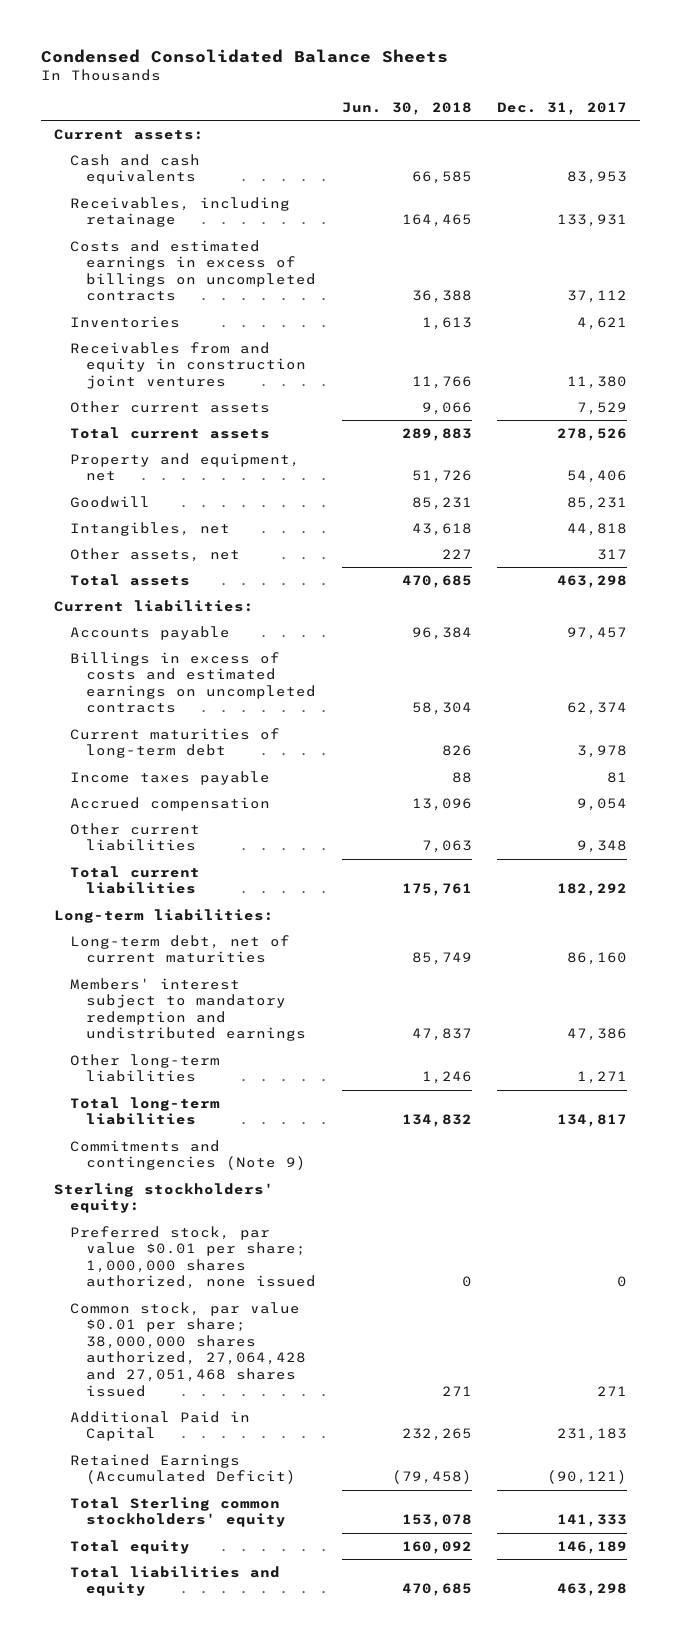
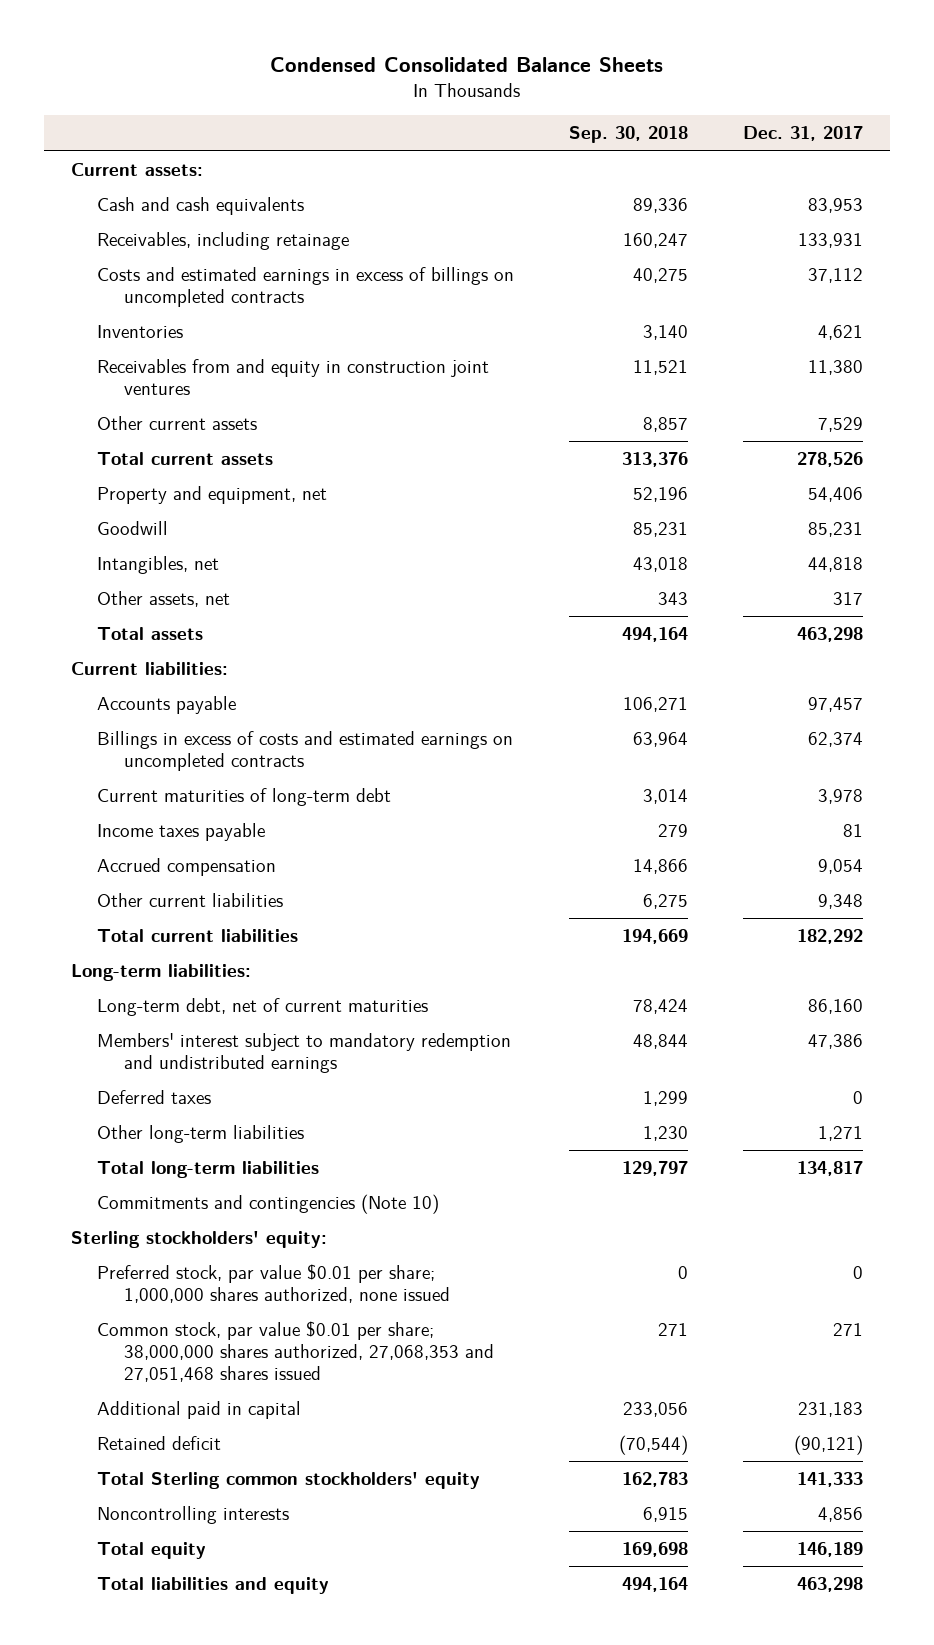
- | Jun. 30, 2018 | Dec. 31, 2017
+ | Sep. 30, 2018 | Dec. 31, 2017
+ Deferred taxes | 1,299 | 0
- Commitments and contingencies (Note 9)
+ Commitments and contingencies (Note 10)
- Common stock, par value $0.01 per share; 38,000,000 shares authorized, 27,064,428 and 27,051,468 shares issued | 271 | 271
- Additional Paid in Capital | 232,265 | 231,183
- Retained Earnings (Accumulated Deficit) | (79,458) | (90,121)
+ Common stock, par value $0.01 per share; 38,000,000 shares authorized, 27,068,353 and 27,051,468 shares issued | 271 | 271
+ Additional paid in capital | 233,056 | 231,183
+ Retained deficit | (70,544) | (90,121)
+ Noncontrolling interests | 6,915 | 4,856

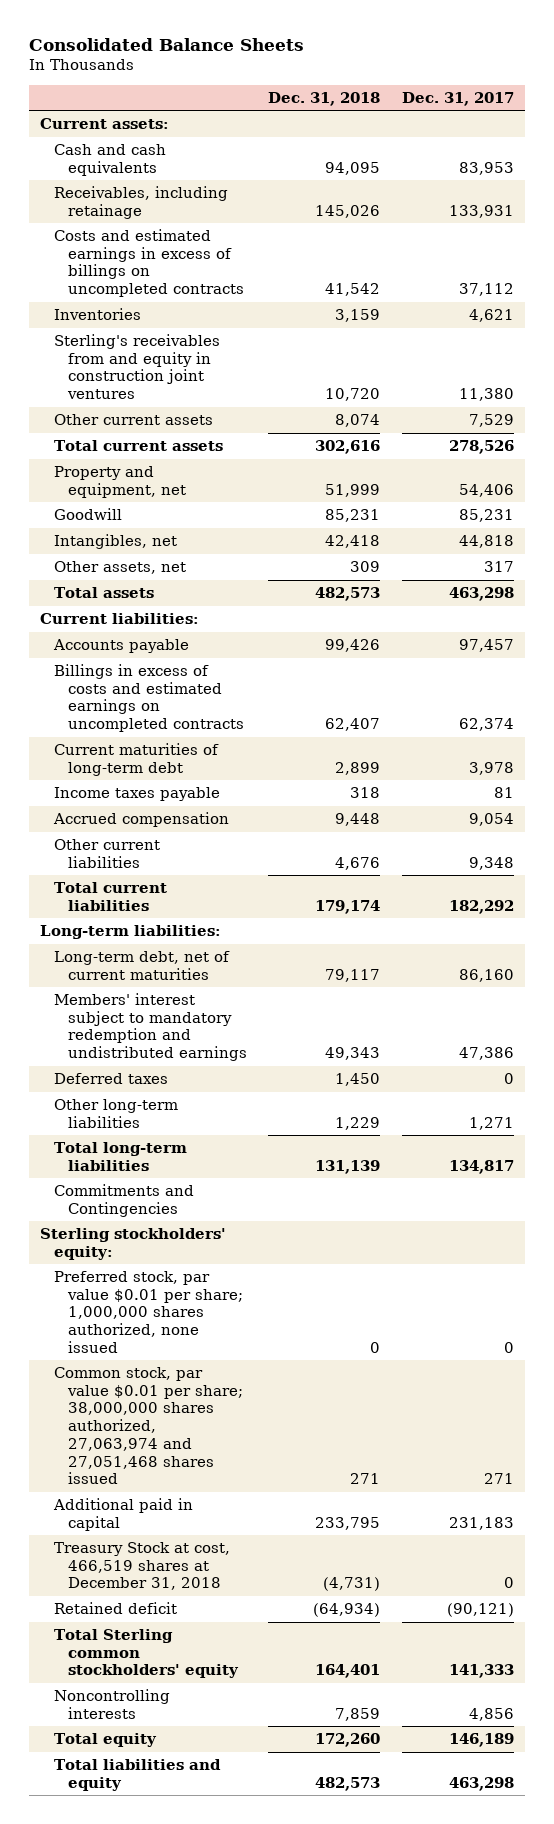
- Condensed Consolidated Balance Sheets
+ Consolidated Balance Sheets
- | Sep. 30, 2018 | Dec. 31, 2017
+ | Dec. 31, 2018 | Dec. 31, 2017
- Receivables from and equity in construction joint ventures | 11,521 | 11,380
+ Sterling's receivables from and equity in construction joint ventures | 10,720 | 11,380
- Commitments and contingencies (Note 10)
+ Commitments and Contingencies
- Common stock, par value $0.01 per share; 38,000,000 shares authorized, 27,068,353 and 27,051,468 shares issued | 271 | 271
+ Common stock, par value $0.01 per share; 38,000,000 shares authorized, 27,063,974 and 27,051,468 shares issued | 271 | 271
+ Treasury Stock at cost, 466,519 shares at December 31, 2018 | (4,731) | 0

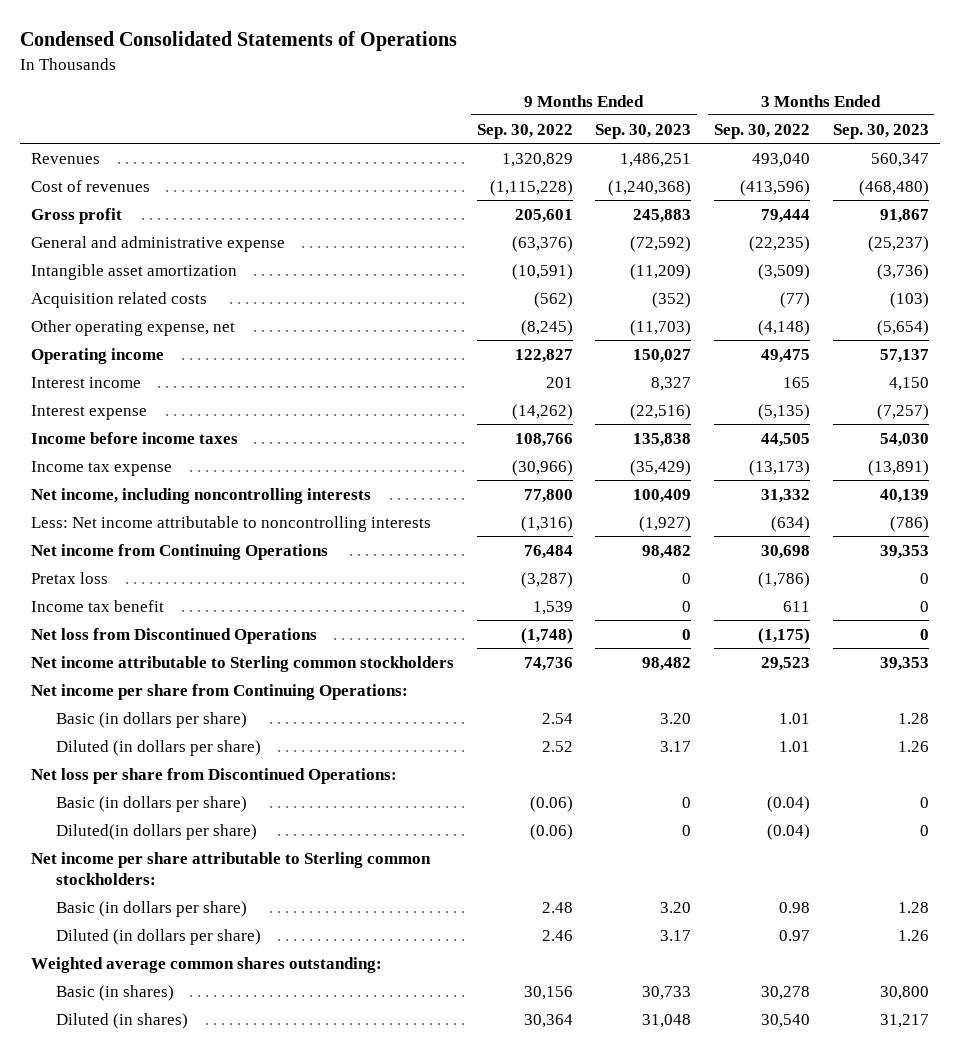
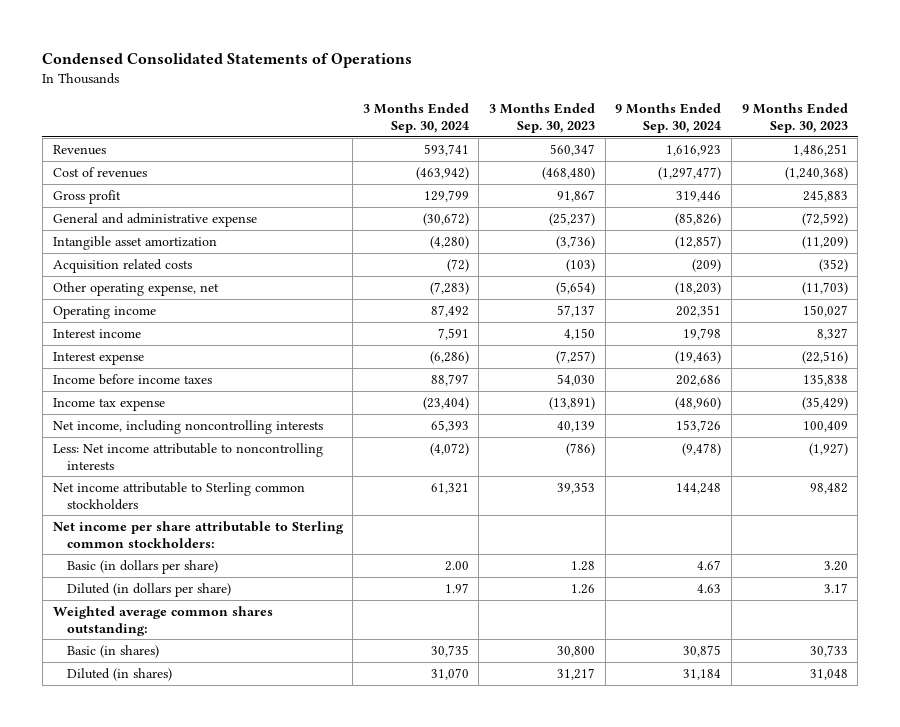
- | 9 Months Ended Sep. 30, 2022 | 9 Months Ended Sep. 30, 2023 | 3 Months Ended Sep. 30, 2022 | 3 Months Ended Sep. 30, 2023
+ | 3 Months Ended Sep. 30, 2024 | 3 Months Ended Sep. 30, 2023 | 9 Months Ended Sep. 30, 2024 | 9 Months Ended Sep. 30, 2023
- Net income from Continuing Operations | 76,484 | 98,482 | 30,698 | 39,353
- Pretax loss | (3,287) | 0 | (1,786) | 0
- Income tax benefit | 1,539 | 0 | 611 | 0
- Net loss from Discontinued Operations | (1,748) | 0 | (1,175) | 0
- Net income per share from Continuing Operations:
- Basic (in dollars per share) | 2.54 | 3.20 | 1.01 | 1.28
- Diluted (in dollars per share) | 2.52 | 3.17 | 1.01 | 1.26
- Net loss per share from Discontinued Operations:
- Basic (in dollars per share) | (0.06) | 0 | (0.04) | 0
- Diluted(in dollars per share) | (0.06) | 0 | (0.04) | 0

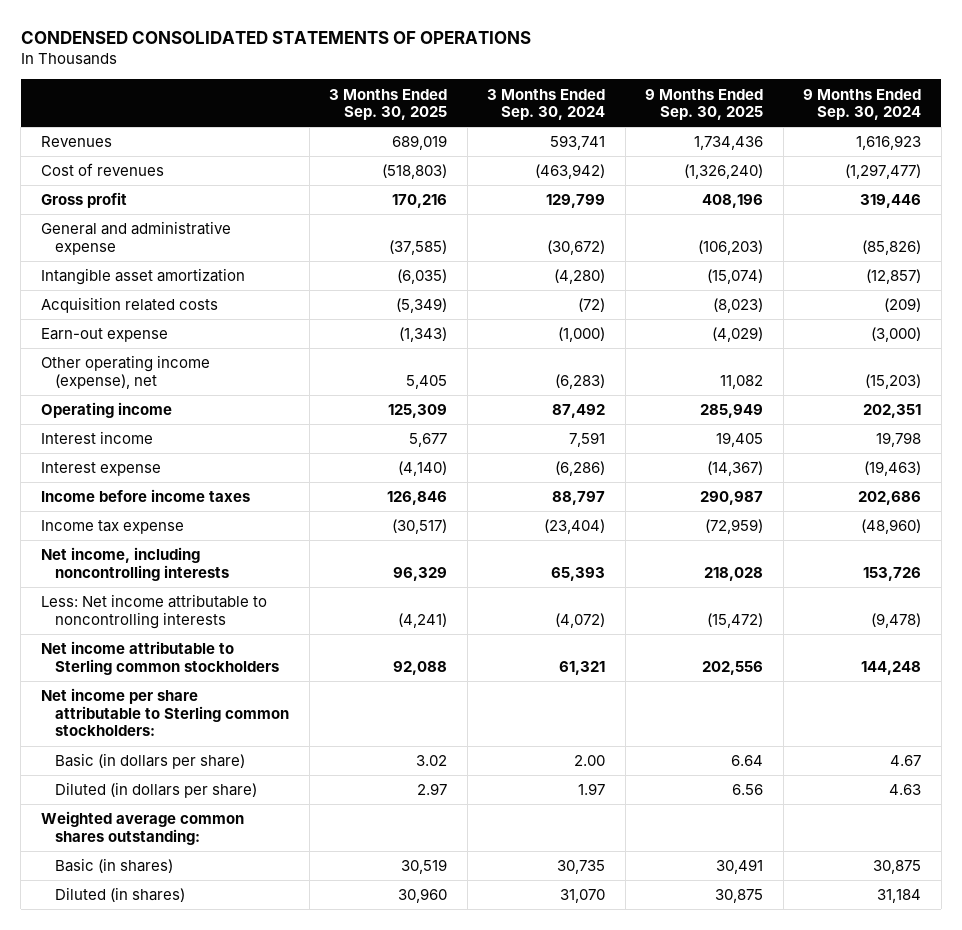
- Condensed Consolidated Statements of Operations
+ CONDENSED CONSOLIDATED STATEMENTS OF OPERATIONS
- | 3 Months Ended Sep. 30, 2024 | 3 Months Ended Sep. 30, 2023 | 9 Months Ended Sep. 30, 2024 | 9 Months Ended Sep. 30, 2023
+ | 3 Months Ended Sep. 30, 2025 | 3 Months Ended Sep. 30, 2024 | 9 Months Ended Sep. 30, 2025 | 9 Months Ended Sep. 30, 2024
- Other operating expense, net | (7,283) | (5,654) | (18,203) | (11,703)
+ Earn-out expense | (1,343) | (1,000) | (4,029) | (3,000)
+ Other operating income (expense), net | 5,405 | (6,283) | 11,082 | (15,203)

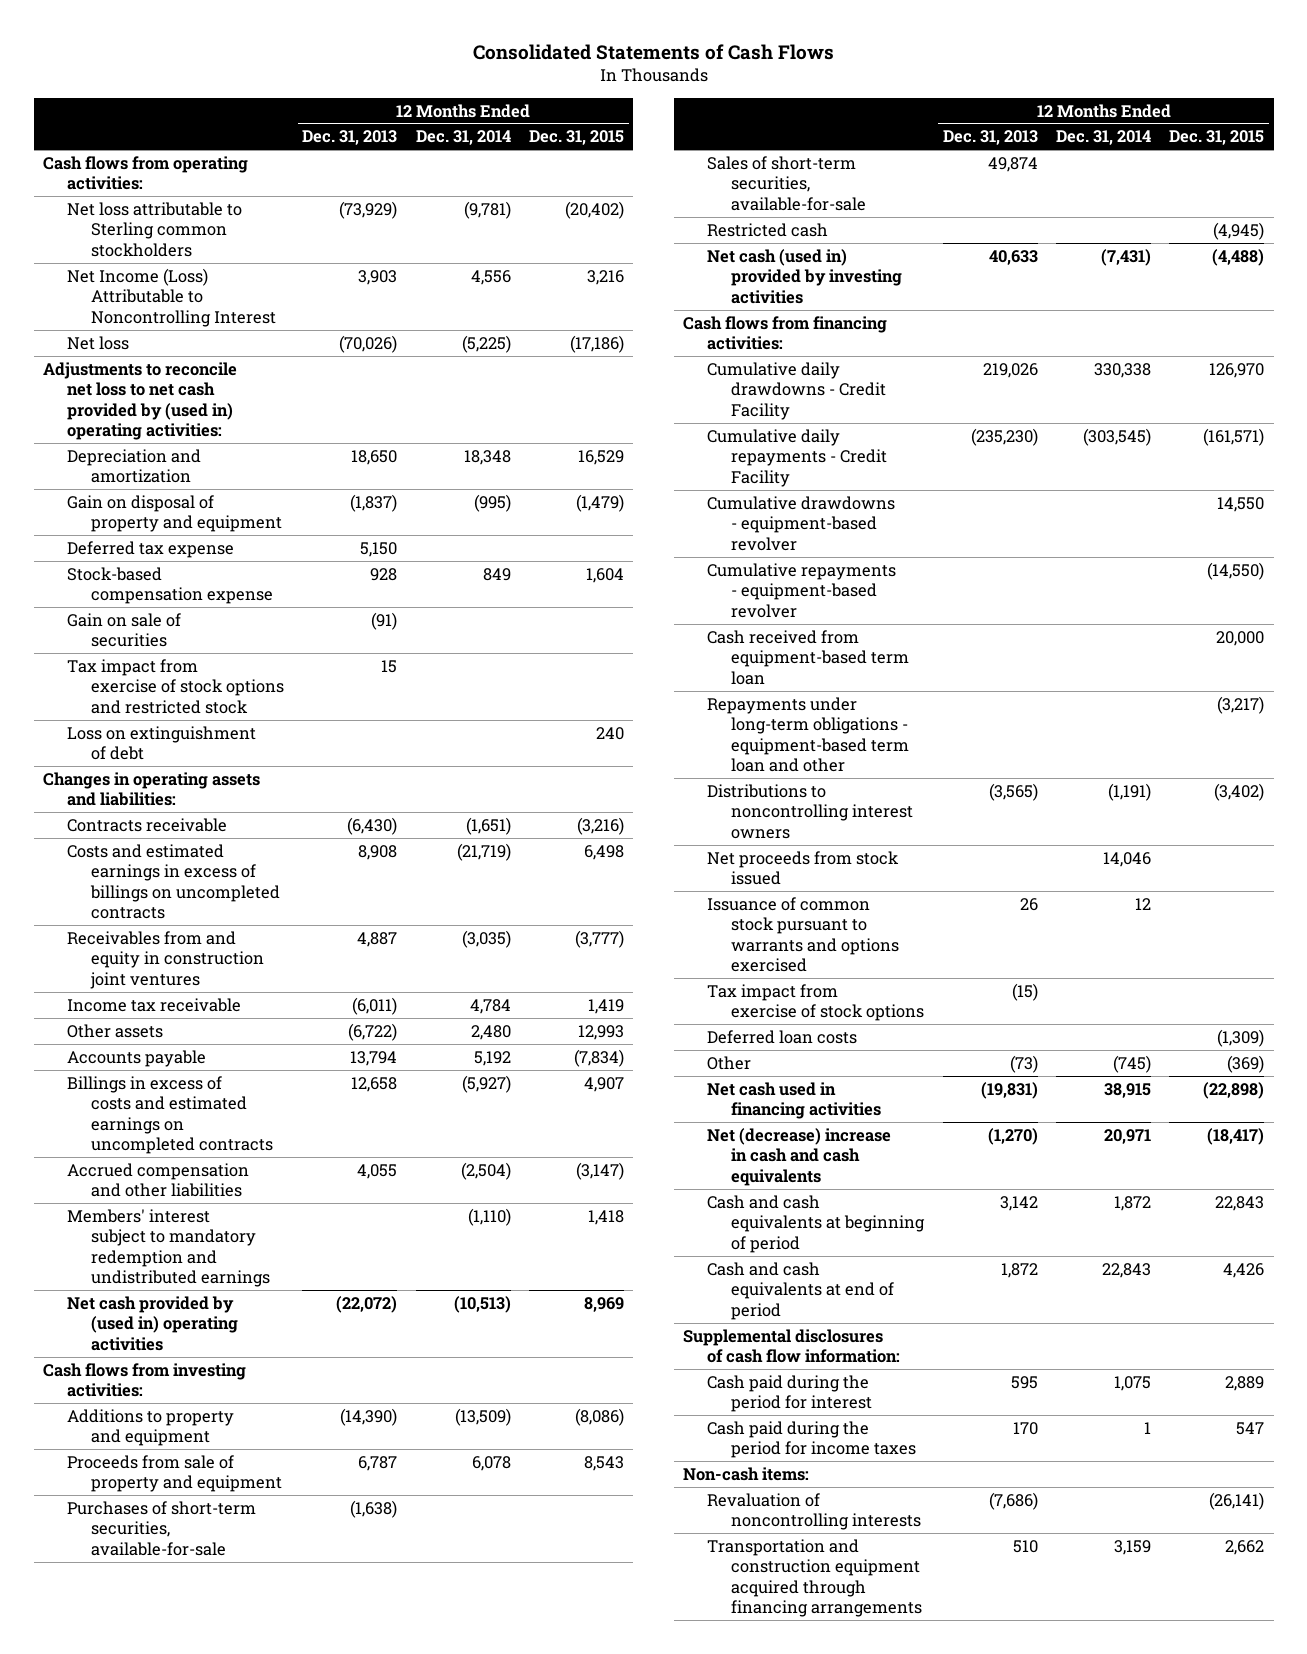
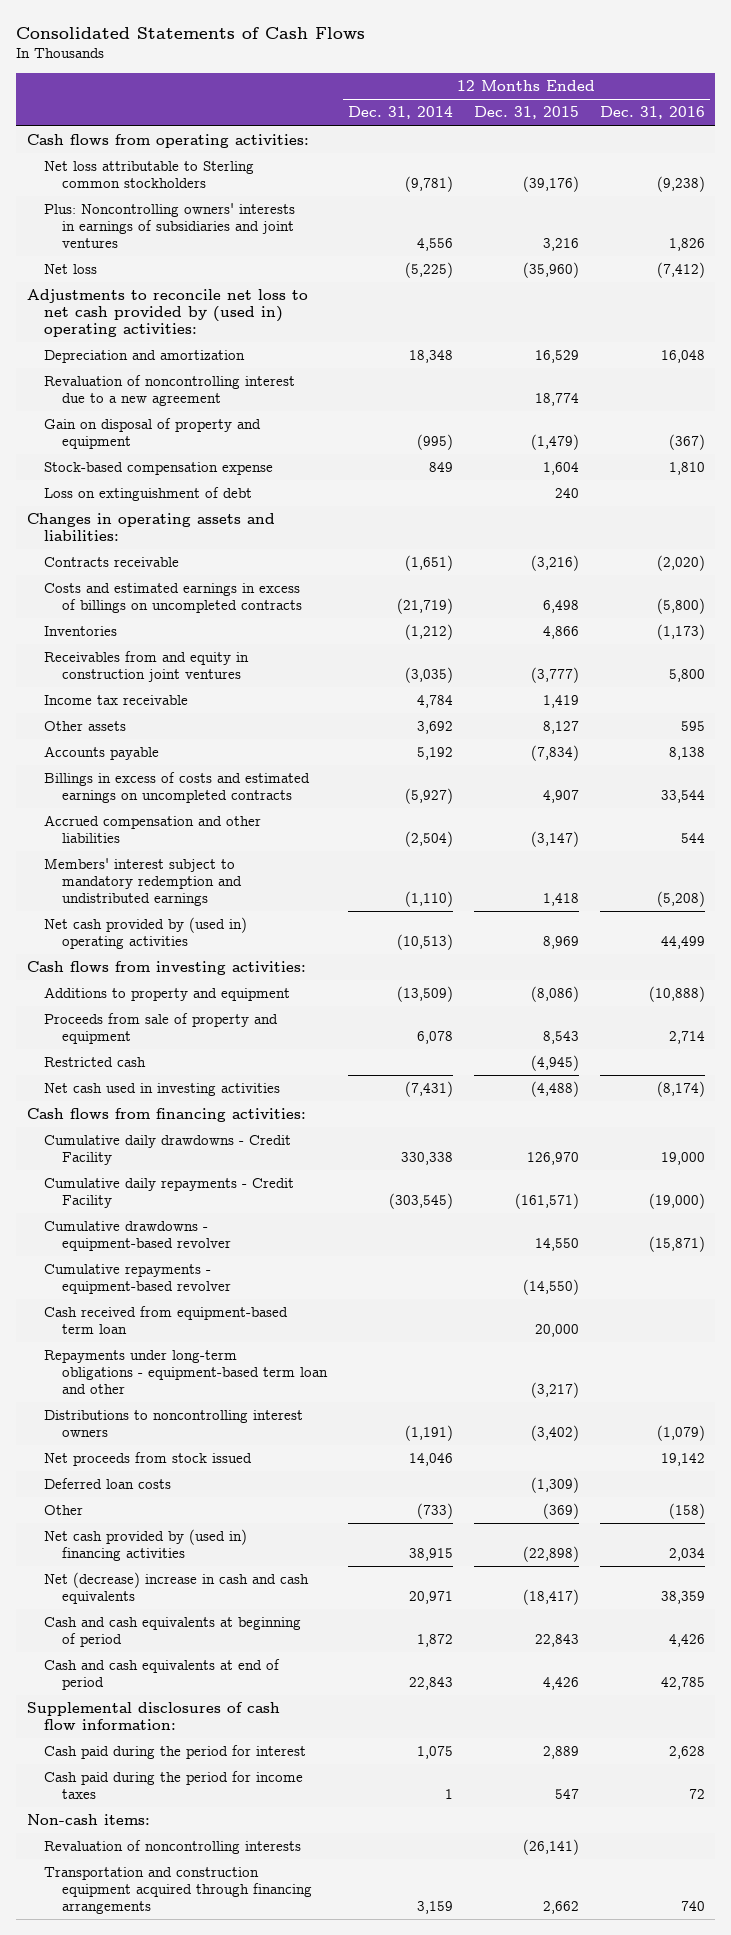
- | 12 Months Ended Dec. 31, 2013 | 12 Months Ended Dec. 31, 2014 | 12 Months Ended Dec. 31, 2015
+ | 12 Months Ended Dec. 31, 2014 | 12 Months Ended Dec. 31, 2015 | 12 Months Ended Dec. 31, 2016
- Net loss attributable to Sterling common stockholders | (73,929) | (9,781) | (20,402)
- Net Income (Loss) Attributable to Noncontrolling Interest | 3,903 | 4,556 | 3,216
- Net loss | (70,026) | (5,225) | (17,186)
+ Net loss attributable to Sterling common stockholders | (9,781) | (39,176) | (9,238)
+ Plus: Noncontrolling owners' interests in earnings of subsidiaries and joint ventures | 4,556 | 3,216 | 1,826
+ Net loss | (5,225) | (35,960) | (7,412)
+ Revaluation of noncontrolling interest due to a new agreement | | 18,774 |
- Deferred tax expense | 5,150 | |
- Gain on sale of securities | (91) | |
- Tax impact from exercise of stock options and restricted stock | 15 | |
+ Inventories | (1,212) | 4,866 | (1,173)
- Other assets | (6,722) | 2,480 | 12,993
+ Other assets | 3,692 | 8,127 | 595
- Purchases of short-term securities, available-for-sale | (1,638) | |
- Sales of short-term securities, available-for-sale | 49,874 | |
- Net cash (used in) provided by investing activities | 40,633 | (7,431) | (4,488)
+ Net cash used in investing activities | (7,431) | (4,488) | (8,174)
- Issuance of common stock pursuant to warrants and options exercised | 26 | 12 |
- Tax impact from exercise of stock options | (15) | |
- Other | (73) | (745) | (369)
- Net cash used in financing activities | (19,831) | 38,915 | (22,898)
+ Other | (733) | (369) | (158)
+ Net cash provided by (used in) financing activities | 38,915 | (22,898) | 2,034

